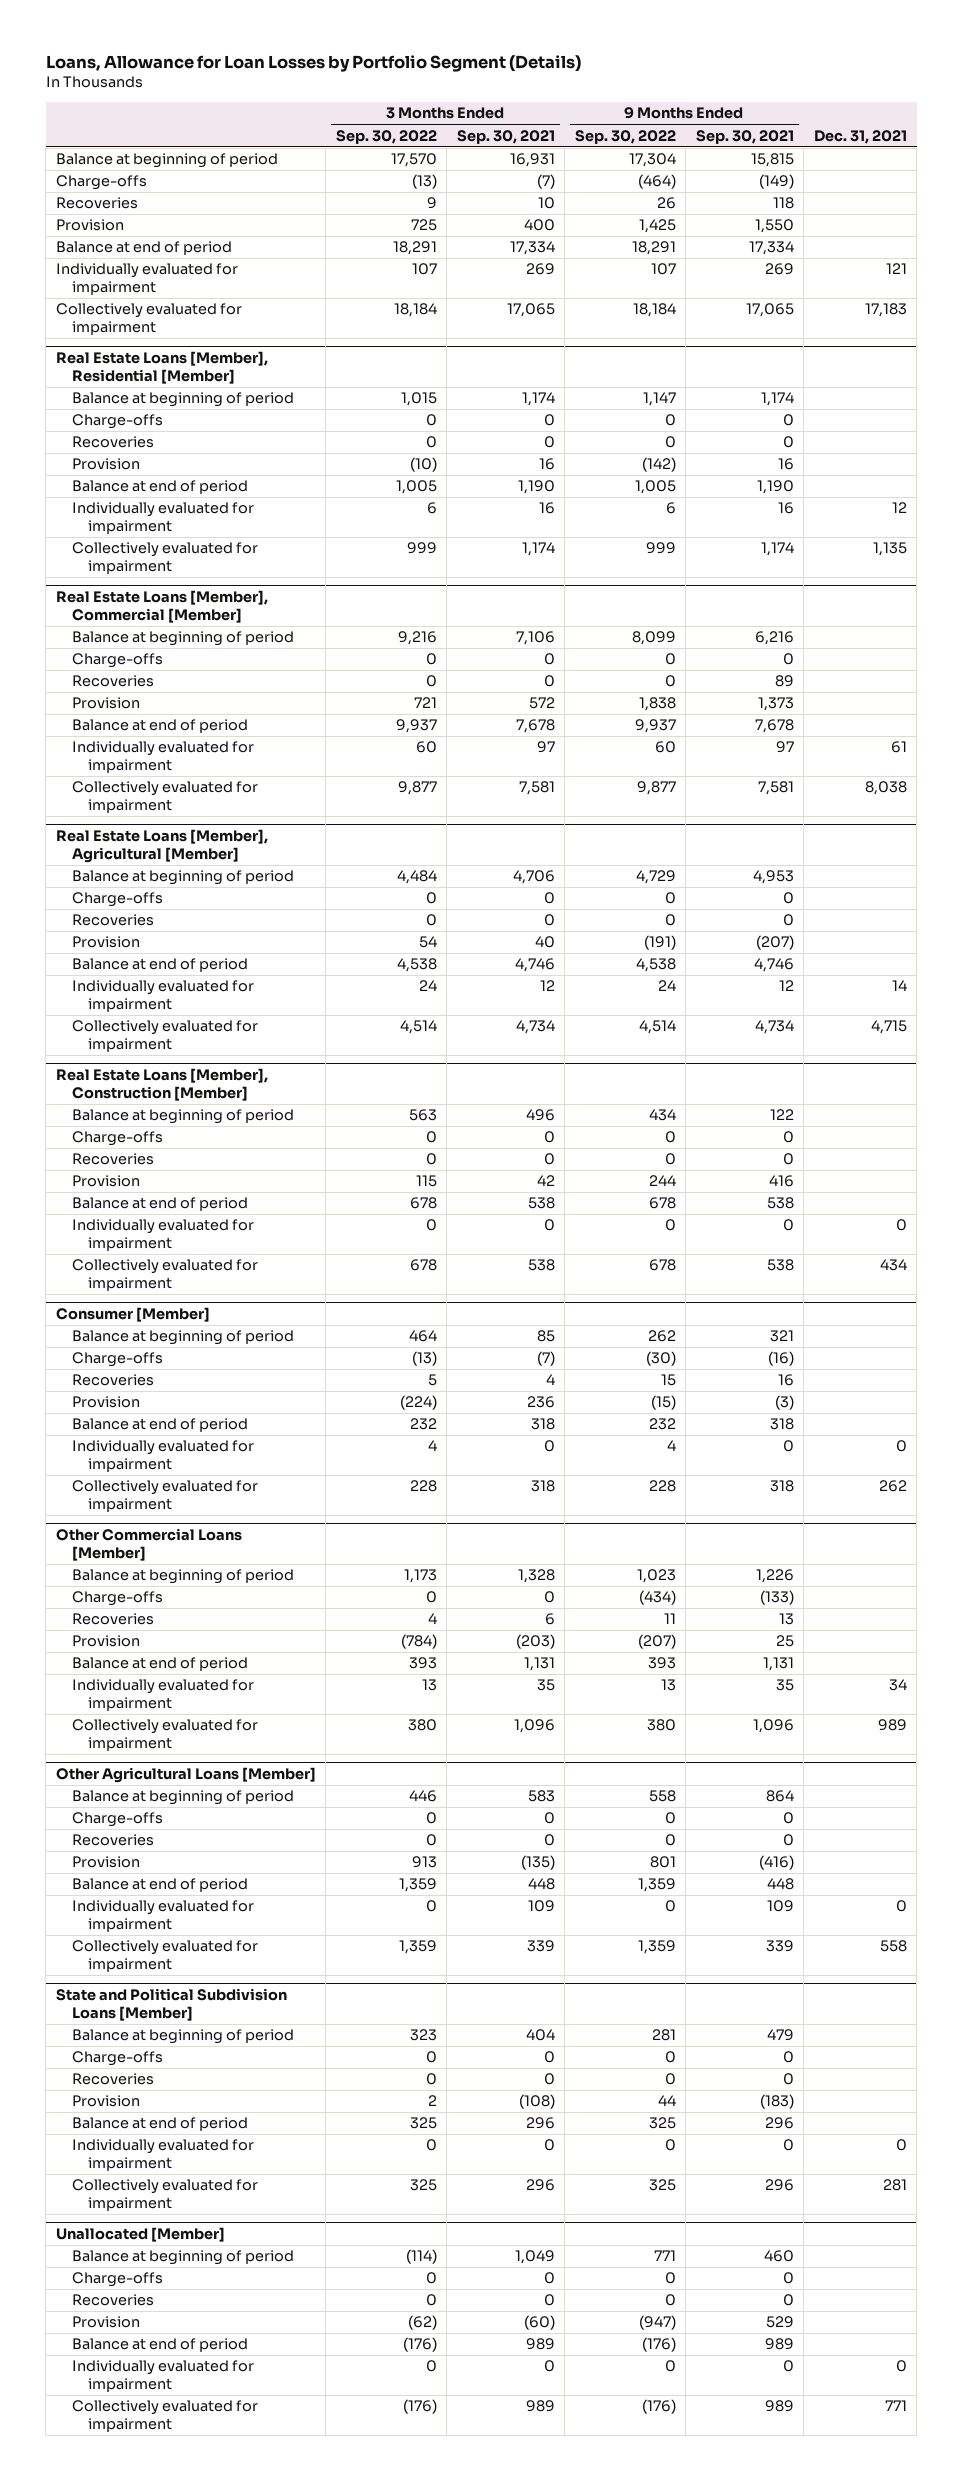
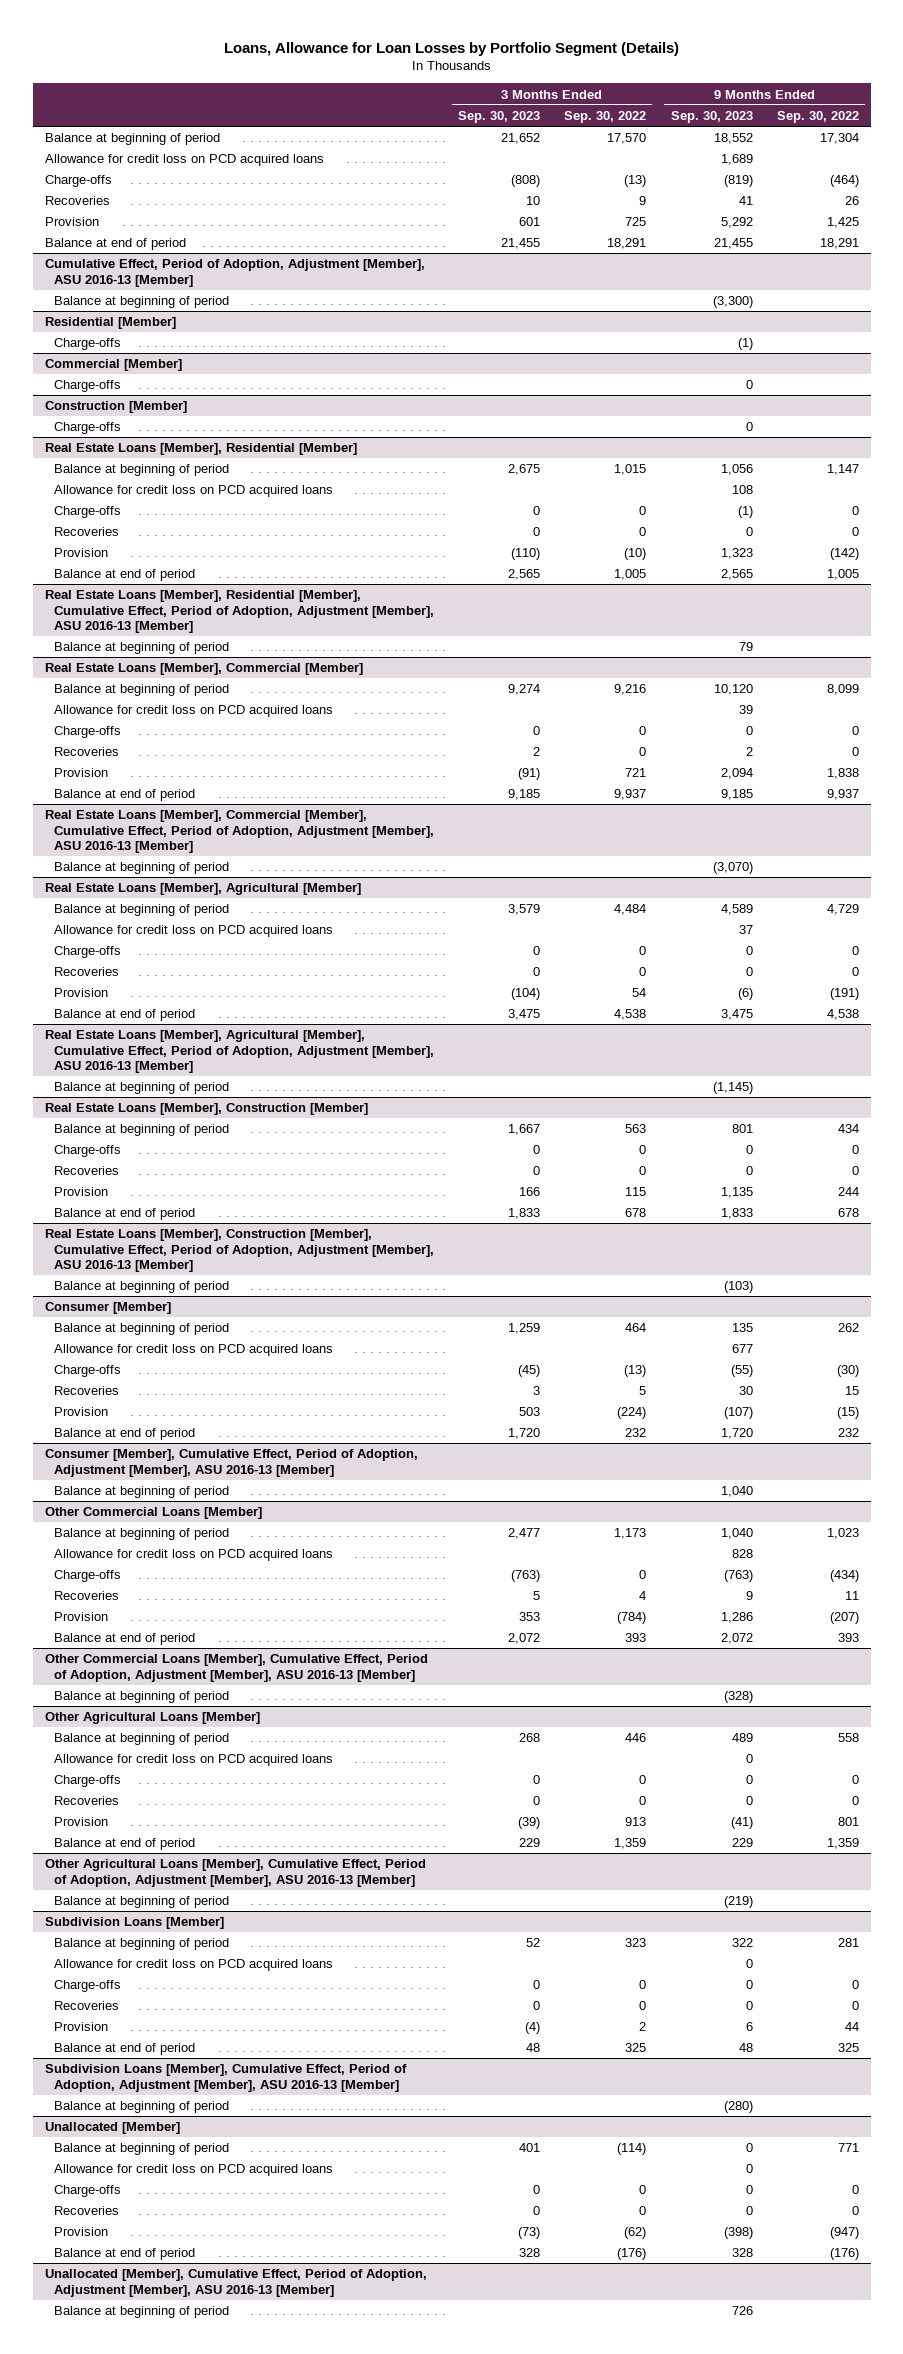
- | 3 Months Ended Sep. 30, 2022 | 3 Months Ended Sep. 30, 2021 | 9 Months Ended Sep. 30, 2022 | 9 Months Ended Sep. 30, 2021 | Dec. 31, 2021
+ | 3 Months Ended Sep. 30, 2023 | 3 Months Ended Sep. 30, 2022 | 9 Months Ended Sep. 30, 2023 | 9 Months Ended Sep. 30, 2022
+ Allowance for credit loss on PCD acquired loans | | | 1,689 |
- Individually evaluated for impairment | 107 | 269 | 107 | 269 | 121
- Collectively evaluated for impairment | 18,184 | 17,065 | 18,184 | 17,065 | 17,183
+ Cumulative Effect, Period of Adoption, Adjustment [Member], ASU 2016-13 [Member]
+ Balance at beginning of period | | | (3,300) |
+ Residential [Member]
+ Charge-offs | | | (1) |
+ Commercial [Member]
+ Charge-offs | | | 0 |
+ Construction [Member]
+ Charge-offs | | | 0 |
@ Real Estate Loans [Member], Residential [Member]
+ Allowance for credit loss on PCD acquired loans | | | 108 |
- Individually evaluated for impairment | 6 | 16 | 6 | 16 | 12
- Collectively evaluated for impairment | 999 | 1,174 | 999 | 1,174 | 1,135
+ Real Estate Loans [Member], Residential [Member], Cumulative Effect, Period of Adoption, Adjustment [Member], ASU 2016-13 [Member]
+ Balance at beginning of period | | | 79 |
@ Real Estate Loans [Member], Commercial [Member]
+ Allowance for credit loss on PCD acquired loans | | | 39 |
- Individually evaluated for impairment | 60 | 97 | 60 | 97 | 61
- Collectively evaluated for impairment | 9,877 | 7,581 | 9,877 | 7,581 | 8,038
+ Real Estate Loans [Member], Commercial [Member], Cumulative Effect, Period of Adoption, Adjustment [Member], ASU 2016-13 [Member]
+ Balance at beginning of period | | | (3,070) |
@ Real Estate Loans [Member], Agricultural [Member]
+ Allowance for credit loss on PCD acquired loans | | | 37 |
- Individually evaluated for impairment | 24 | 12 | 24 | 12 | 14
- Collectively evaluated for impairment | 4,514 | 4,734 | 4,514 | 4,734 | 4,715
+ Real Estate Loans [Member], Agricultural [Member], Cumulative Effect, Period of Adoption, Adjustment [Member], ASU 2016-13 [Member]
+ Balance at beginning of period | | | (1,145) |
@ Real Estate Loans [Member], Construction [Member]
- Individually evaluated for impairment | 0 | 0 | 0 | 0 | 0
- Collectively evaluated for impairment | 678 | 538 | 678 | 538 | 434
+ Real Estate Loans [Member], Construction [Member], Cumulative Effect, Period of Adoption, Adjustment [Member], ASU 2016-13 [Member]
+ Balance at beginning of period | | | (103) |
@ Consumer [Member]
+ Allowance for credit loss on PCD acquired loans | | | 677 |
- Individually evaluated for impairment | 4 | 0 | 4 | 0 | 0
- Collectively evaluated for impairment | 228 | 318 | 228 | 318 | 262
+ Consumer [Member], Cumulative Effect, Period of Adoption, Adjustment [Member], ASU 2016-13 [Member]
+ Balance at beginning of period | | | 1,040 |
@ Other Commercial Loans [Member]
+ Allowance for credit loss on PCD acquired loans | | | 828 |
- Individually evaluated for impairment | 13 | 35 | 13 | 35 | 34
- Collectively evaluated for impairment | 380 | 1,096 | 380 | 1,096 | 989
+ Other Commercial Loans [Member], Cumulative Effect, Period of Adoption, Adjustment [Member], ASU 2016-13 [Member]
+ Balance at beginning of period | | | (328) |
@ Other Agricultural Loans [Member]
+ Allowance for credit loss on PCD acquired loans | | | 0 |
- Individually evaluated for impairment | 0 | 109 | 0 | 109 | 0
- Collectively evaluated for impairment | 1,359 | 339 | 1,359 | 339 | 558
- State and Political Subdivision Loans [Member]
+ Other Agricultural Loans [Member], Cumulative Effect, Period of Adoption, Adjustment [Member], ASU 2016-13 [Member]
+ Balance at beginning of period | | | (219) |
+ Subdivision Loans [Member]
+ Allowance for credit loss on PCD acquired loans | | | 0 |
- Individually evaluated for impairment | 0 | 0 | 0 | 0 | 0
- Collectively evaluated for impairment | 325 | 296 | 325 | 296 | 281
+ Subdivision Loans [Member], Cumulative Effect, Period of Adoption, Adjustment [Member], ASU 2016-13 [Member]
+ Balance at beginning of period | | | (280) |
@ Unallocated [Member]
+ Allowance for credit loss on PCD acquired loans | | | 0 |
- Individually evaluated for impairment | 0 | 0 | 0 | 0 | 0
- Collectively evaluated for impairment | (176) | 989 | (176) | 989 | 771
+ Unallocated [Member], Cumulative Effect, Period of Adoption, Adjustment [Member], ASU 2016-13 [Member]
+ Balance at beginning of period | | | 726 |

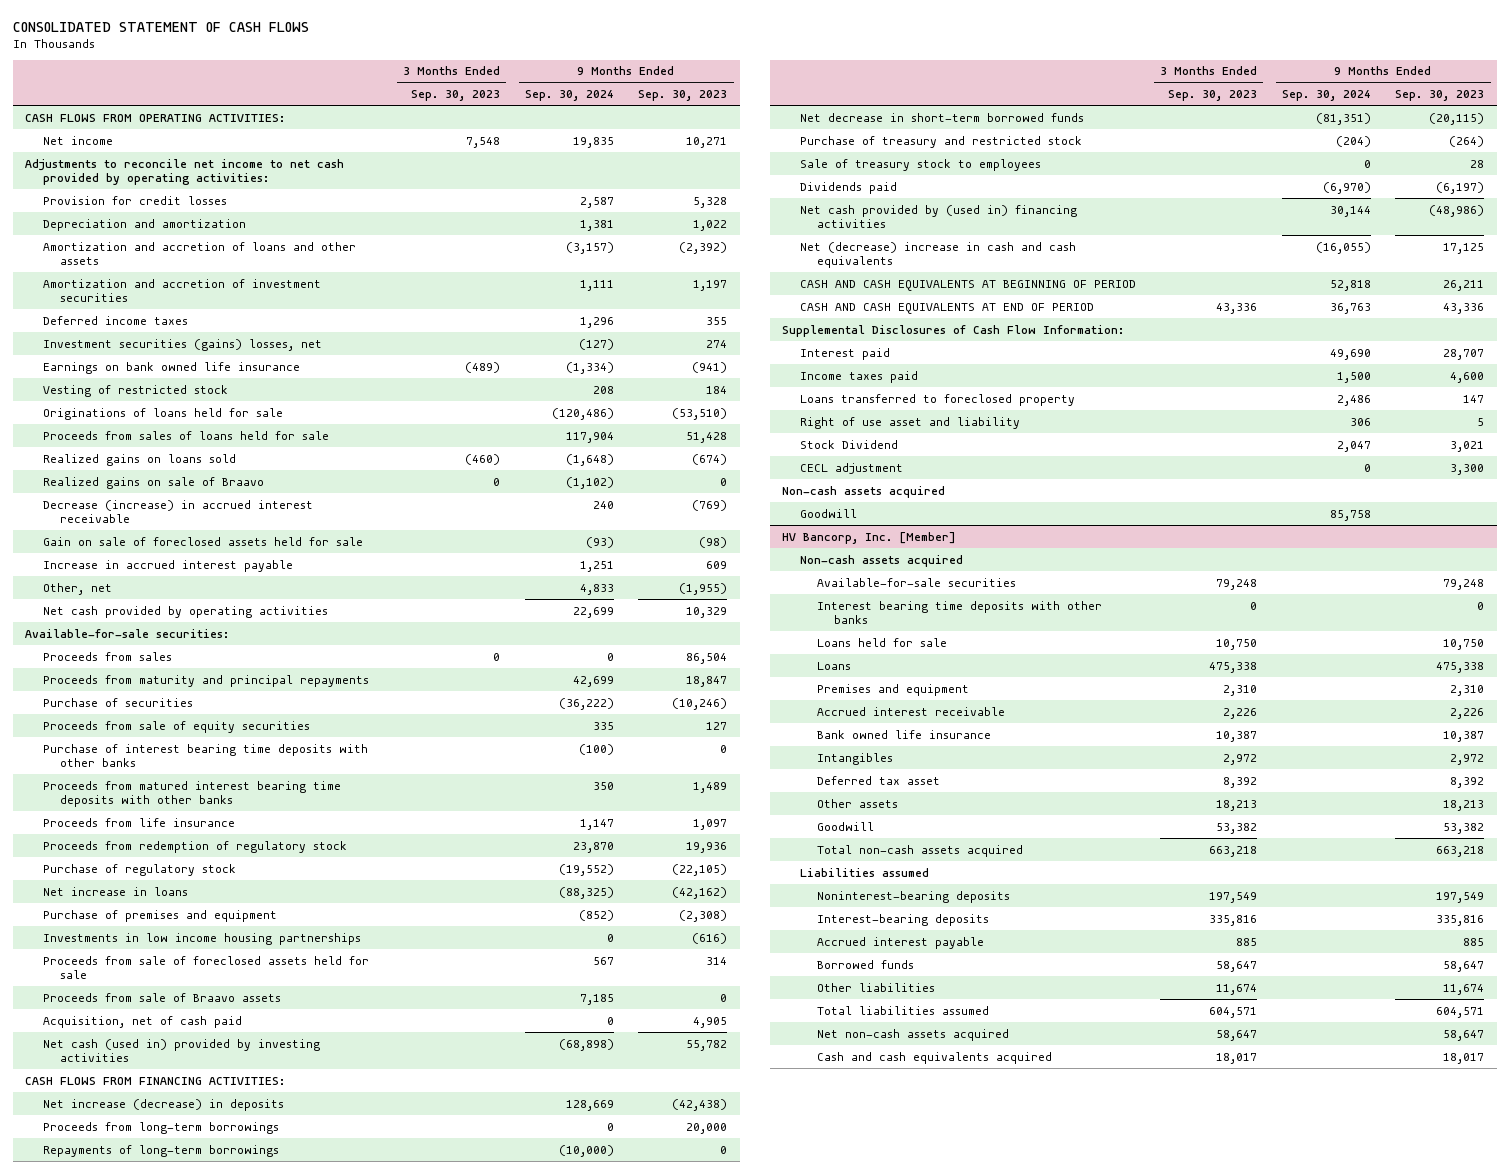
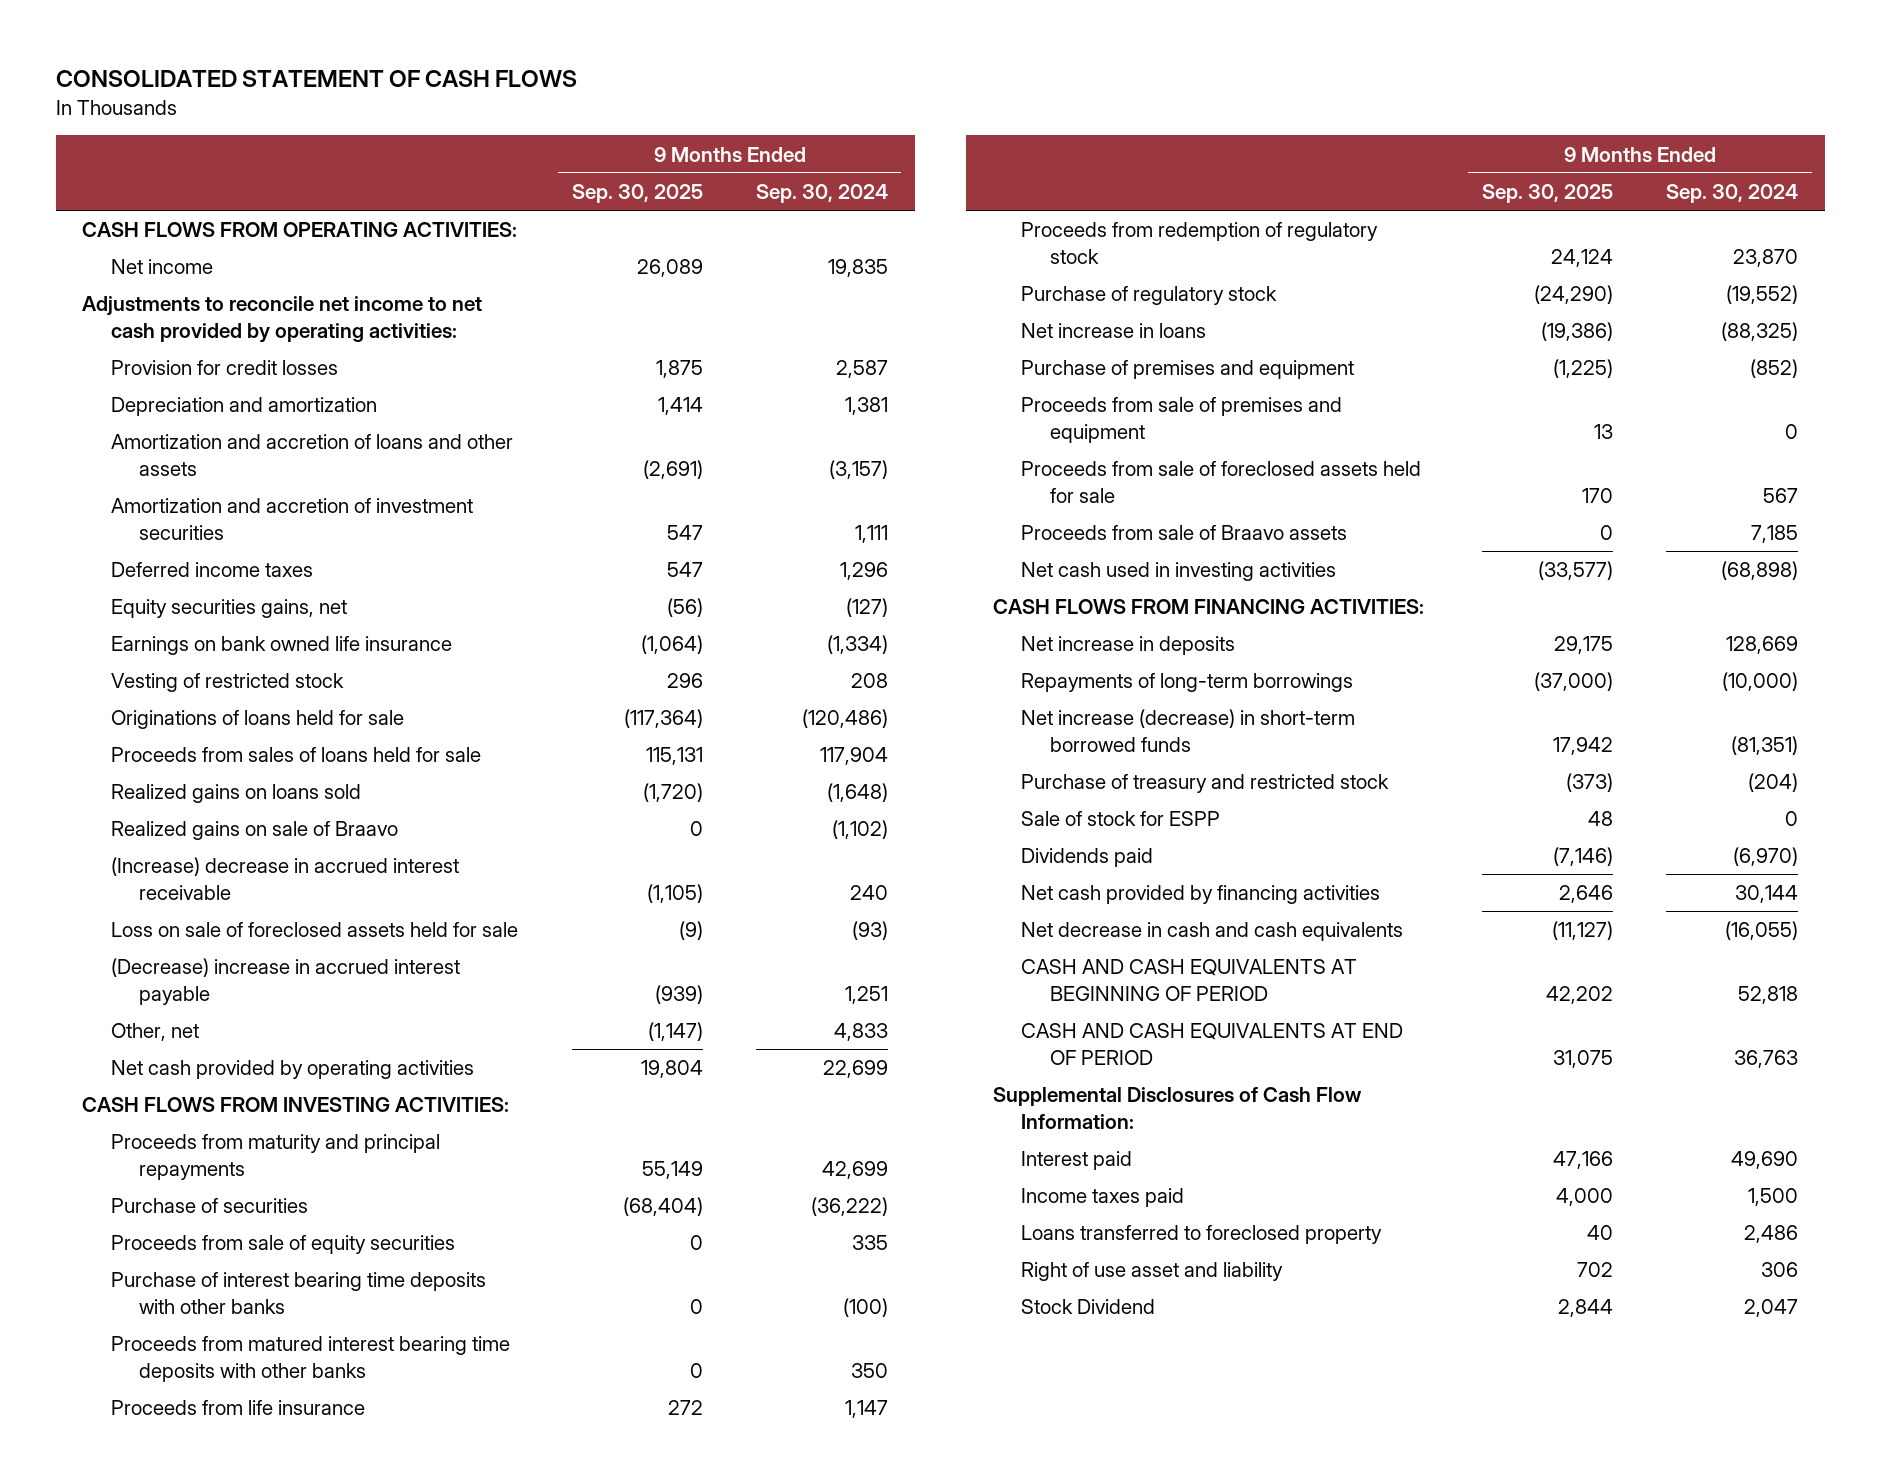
- | 3 Months Ended Sep. 30, 2023 | 9 Months Ended Sep. 30, 2024 | 9 Months Ended Sep. 30, 2023
+ | 9 Months Ended Sep. 30, 2025 | 9 Months Ended Sep. 30, 2024
- Investment securities (gains) losses, net | | (127) | 274
+ Equity securities gains, net | (56) | (127)
- Decrease (increase) in accrued interest receivable | | 240 | (769)
- Gain on sale of foreclosed assets held for sale | | (93) | (98)
- Increase in accrued interest payable | | 1,251 | 609
+ (Increase) decrease in accrued interest receivable | (1,105) | 240
+ Loss on sale of foreclosed assets held for sale | (9) | (93)
+ (Decrease) increase in accrued interest payable | (939) | 1,251
- Available-for-sale securities:
- Proceeds from sales | 0 | 0 | 86,504
+ CASH FLOWS FROM INVESTING ACTIVITIES:
- Investments in low income housing partnerships | | 0 | (616)
+ Proceeds from sale of premises and equipment | 13 | 0
- Acquisition, net of cash paid | | 0 | 4,905
- Net cash (used in) provided by investing activities | | (68,898) | 55,782
+ Net cash used in investing activities | (33,577) | (68,898)
- Net increase (decrease) in deposits | | 128,669 | (42,438)
- Proceeds from long-term borrowings | | 0 | 20,000
+ Net increase in deposits | 29,175 | 128,669
- Net decrease in short-term borrowed funds | | (81,351) | (20,115)
+ Net increase (decrease) in short-term borrowed funds | 17,942 | (81,351)
- Sale of treasury stock to employees | | 0 | 28
+ Sale of stock for ESPP | 48 | 0
- Net cash provided by (used in) financing activities | | 30,144 | (48,986)
- Net (decrease) increase in cash and cash equivalents | | (16,055) | 17,125
+ Net cash provided by financing activities | 2,646 | 30,144
+ Net decrease in cash and cash equivalents | (11,127) | (16,055)
- CECL adjustment | | 0 | 3,300
- Non-cash assets acquired
- Goodwill | | 85,758 |
- HV Bancorp, Inc. [Member]
- Non-cash assets acquired
- Available-for-sale securities | 79,248 | | 79,248
- Interest bearing time deposits with other banks | 0 | | 0
- Loans held for sale | 10,750 | | 10,750
- Loans | 475,338 | | 475,338
- Premises and equipment | 2,310 | | 2,310
- Accrued interest receivable | 2,226 | | 2,226
- Bank owned life insurance | 10,387 | | 10,387
- Intangibles | 2,972 | | 2,972
- Deferred tax asset | 8,392 | | 8,392
- Other assets | 18,213 | | 18,213
- Goodwill | 53,382 | | 53,382
- Total non-cash assets acquired | 663,218 | | 663,218
- Liabilities assumed
- Noninterest-bearing deposits | 197,549 | | 197,549
- Interest-bearing deposits | 335,816 | | 335,816
- Accrued interest payable | 885 | | 885
- Borrowed funds | 58,647 | | 58,647
- Other liabilities | 11,674 | | 11,674
- Total liabilities assumed | 604,571 | | 604,571
- Net non-cash assets acquired | 58,647 | | 58,647
- Cash and cash equivalents acquired | 18,017 | | 18,017

